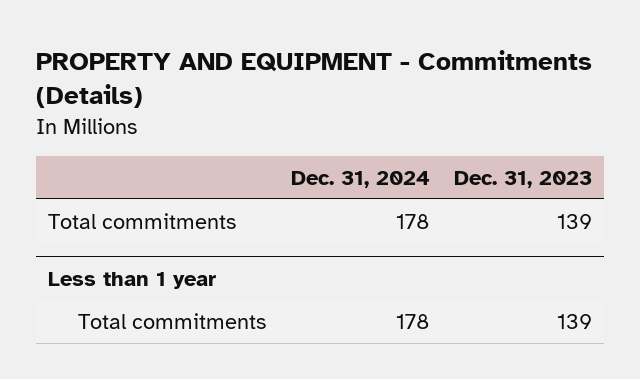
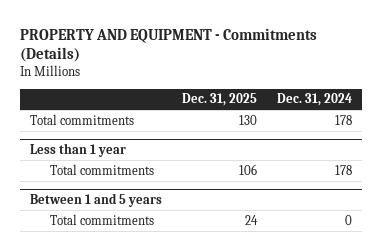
- | Dec. 31, 2024 | Dec. 31, 2023
+ | Dec. 31, 2025 | Dec. 31, 2024
+ Between 1 and 5 years
+ Total commitments | 24 | 0

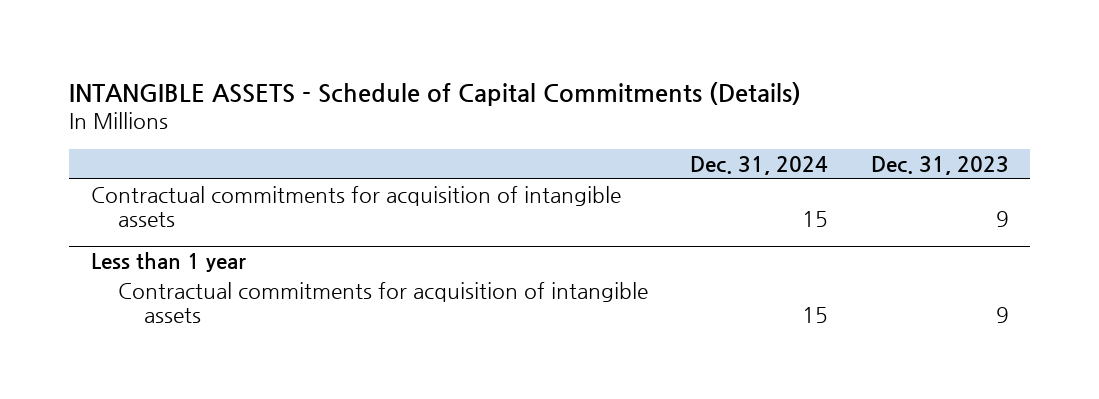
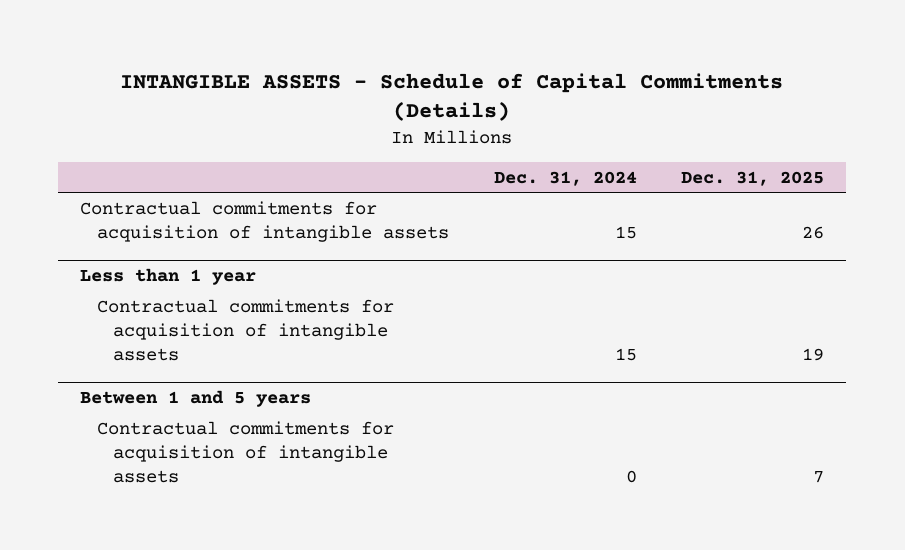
- | Dec. 31, 2024 | Dec. 31, 2023
+ | Dec. 31, 2024 | Dec. 31, 2025
+ Between 1 and 5 years
+ Contractual commitments for acquisition of intangible assets | 0 | 7

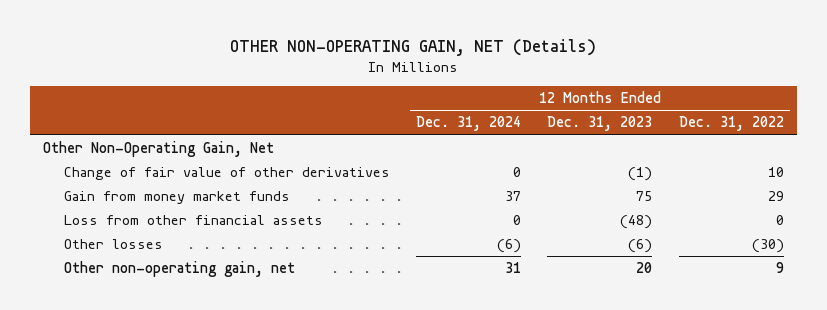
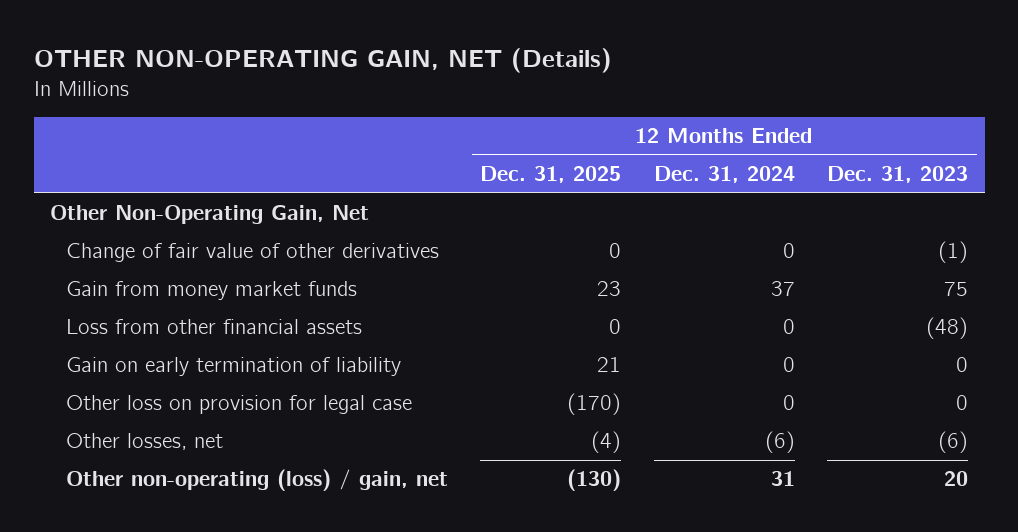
- | 12 Months Ended Dec. 31, 2024 | 12 Months Ended Dec. 31, 2023 | 12 Months Ended Dec. 31, 2022
+ | 12 Months Ended Dec. 31, 2025 | 12 Months Ended Dec. 31, 2024 | 12 Months Ended Dec. 31, 2023
- Other losses | (6) | (6) | (30)
- Other non-operating gain, net | 31 | 20 | 9
+ Gain on early termination of liability | 21 | 0 | 0
+ Other loss on provision for legal case | (170) | 0 | 0
+ Other losses, net | (4) | (6) | (6)
+ Other non-operating (loss) / gain, net | (130) | 31 | 20

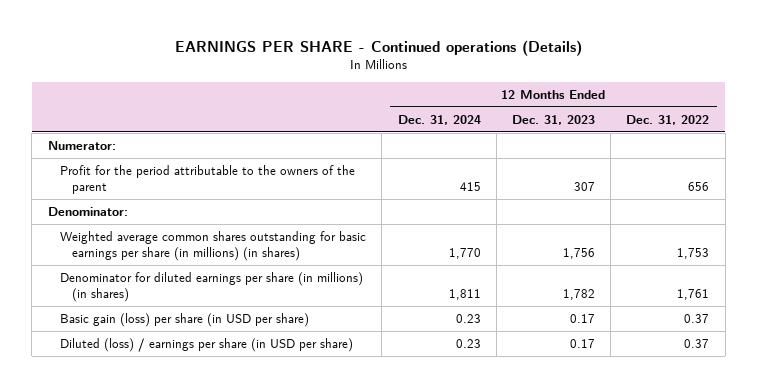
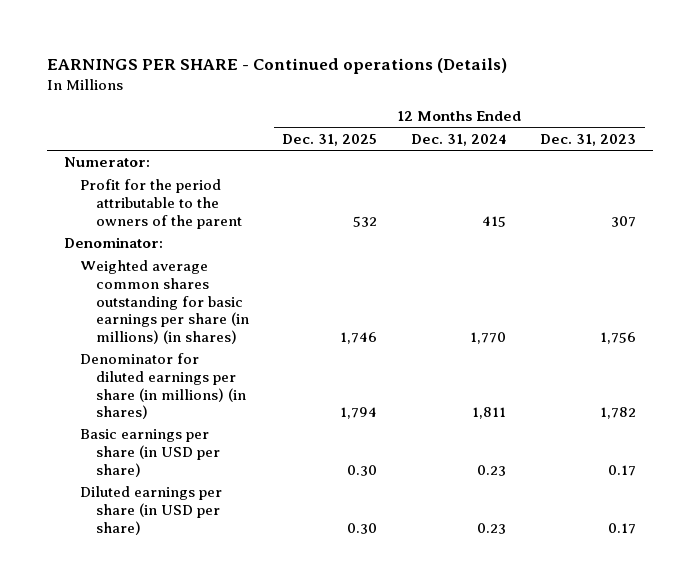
- | 12 Months Ended Dec. 31, 2024 | 12 Months Ended Dec. 31, 2023 | 12 Months Ended Dec. 31, 2022
+ | 12 Months Ended Dec. 31, 2025 | 12 Months Ended Dec. 31, 2024 | 12 Months Ended Dec. 31, 2023
- Basic gain (loss) per share (in USD per share) | 0.23 | 0.17 | 0.37
- Diluted (loss) / earnings per share (in USD per share) | 0.23 | 0.17 | 0.37
+ Basic earnings per share (in USD per share) | 0.30 | 0.23 | 0.17
+ Diluted earnings per share (in USD per share) | 0.30 | 0.23 | 0.17

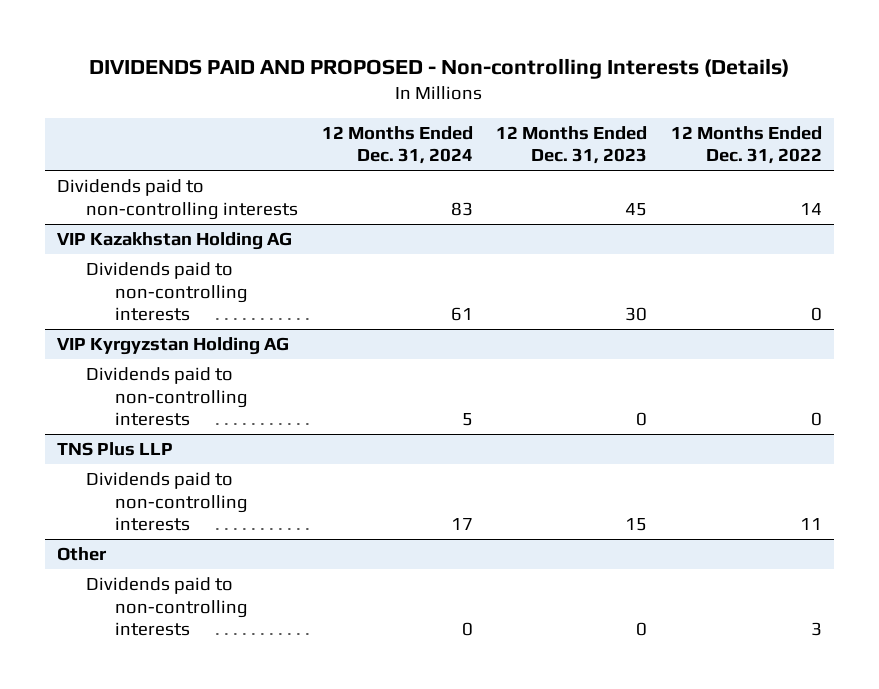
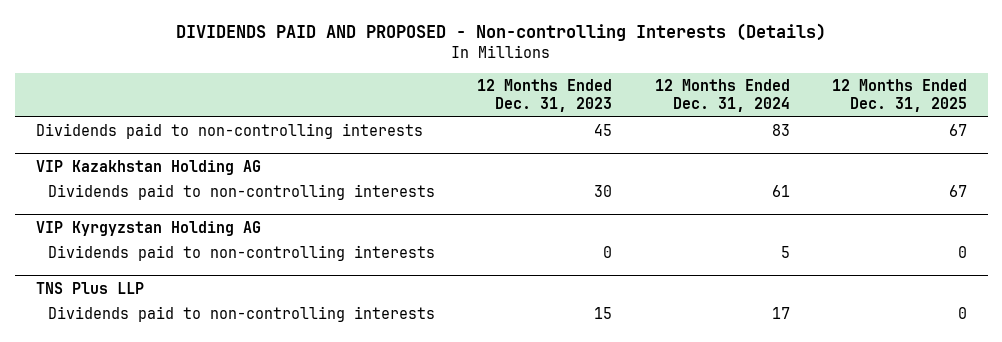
- | 12 Months Ended Dec. 31, 2024 | 12 Months Ended Dec. 31, 2023 | 12 Months Ended Dec. 31, 2022
+ | 12 Months Ended Dec. 31, 2023 | 12 Months Ended Dec. 31, 2024 | 12 Months Ended Dec. 31, 2025
- Other
- Dividends paid to non-controlling interests | 0 | 0 | 3

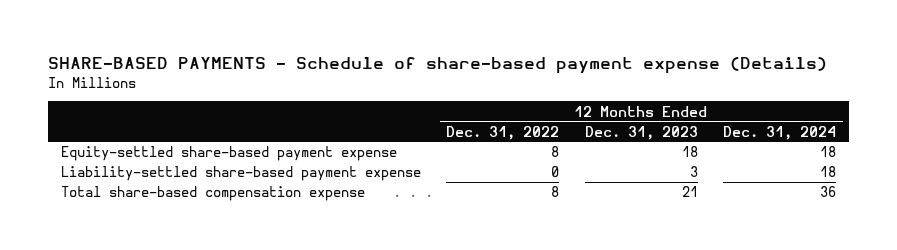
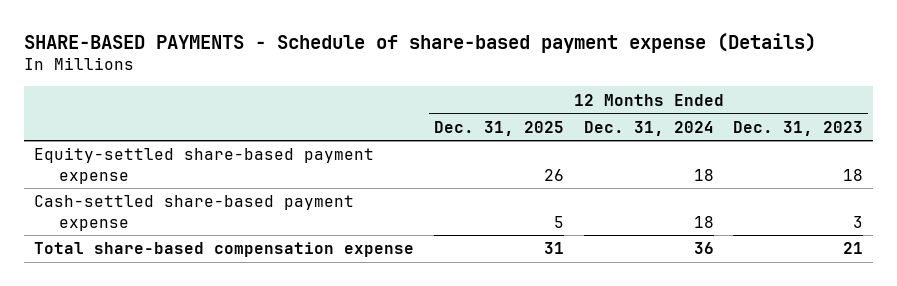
- | 12 Months Ended Dec. 31, 2022 | 12 Months Ended Dec. 31, 2023 | 12 Months Ended Dec. 31, 2024
+ | 12 Months Ended Dec. 31, 2025 | 12 Months Ended Dec. 31, 2024 | 12 Months Ended Dec. 31, 2023
- Liability-settled share-based payment expense | 0 | 3 | 18
+ Cash-settled share-based payment expense | 5 | 18 | 3

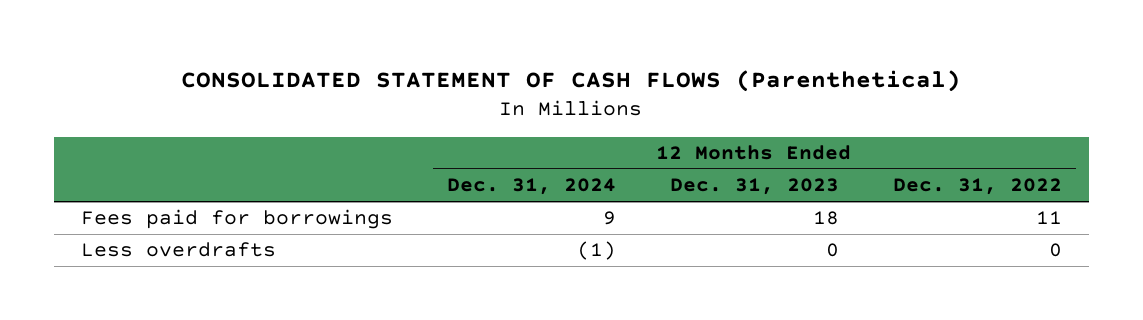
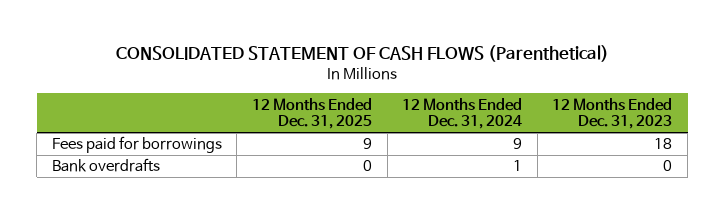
- | 12 Months Ended Dec. 31, 2024 | 12 Months Ended Dec. 31, 2023 | 12 Months Ended Dec. 31, 2022
+ | 12 Months Ended Dec. 31, 2025 | 12 Months Ended Dec. 31, 2024 | 12 Months Ended Dec. 31, 2023
- Less overdrafts | (1) | 0 | 0
+ Bank overdrafts | 0 | 1 | 0

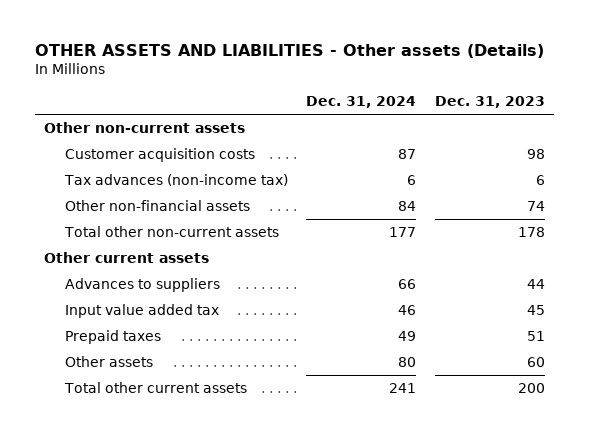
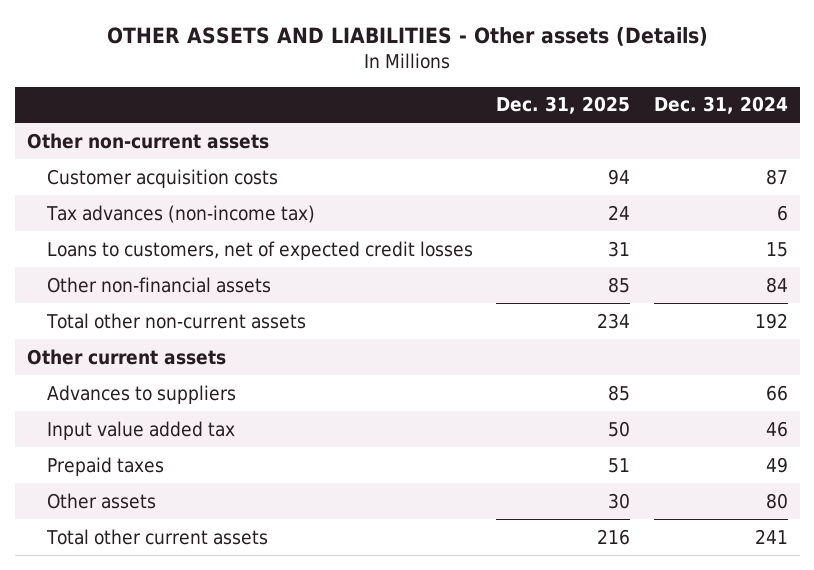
- | Dec. 31, 2024 | Dec. 31, 2023
+ | Dec. 31, 2025 | Dec. 31, 2024
+ Loans to customers, net of expected credit losses | 31 | 15
- Total other non-current assets | 177 | 178
+ Total other non-current assets | 234 | 192

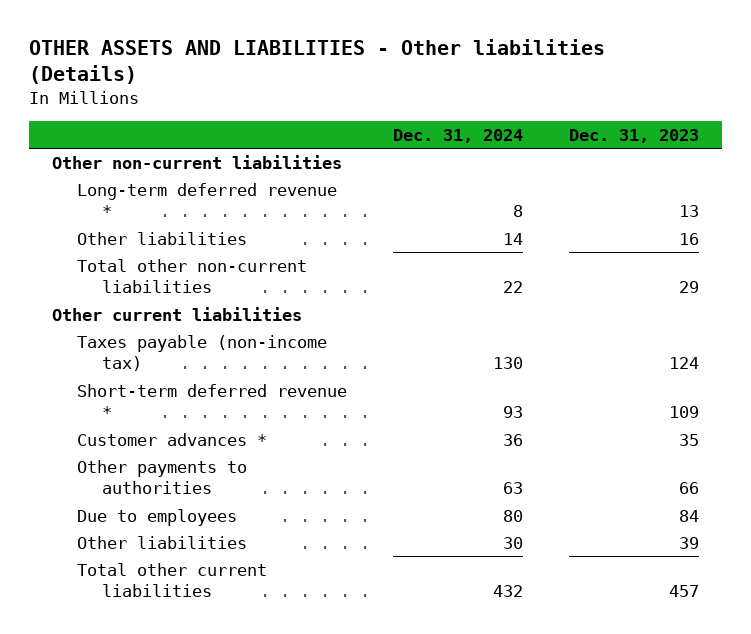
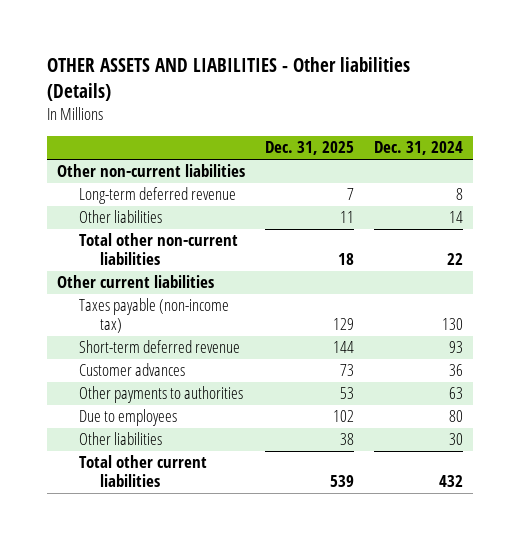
- | Dec. 31, 2024 | Dec. 31, 2023
+ | Dec. 31, 2025 | Dec. 31, 2024
- Long-term deferred revenue * | 8 | 13
+ Long-term deferred revenue | 7 | 8
- Short-term deferred revenue * | 93 | 109
- Customer advances * | 36 | 35
+ Short-term deferred revenue | 144 | 93
+ Customer advances | 73 | 36

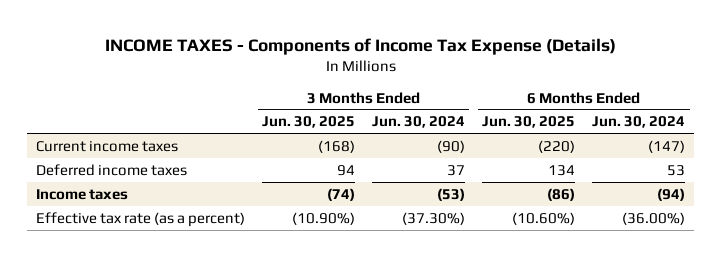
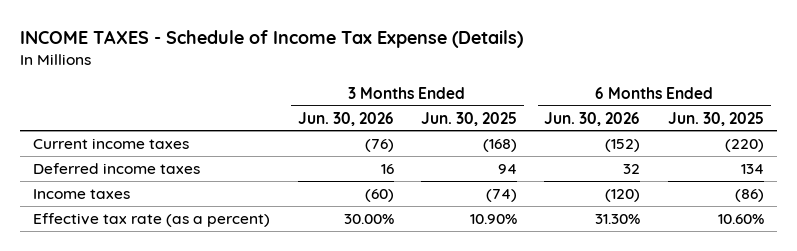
- INCOME TAXES - Components of Income Tax Expense (Details)
+ INCOME TAXES - Schedule of Income Tax Expense (Details)
- | 3 Months Ended Jun. 30, 2025 | 3 Months Ended Jun. 30, 2024 | 6 Months Ended Jun. 30, 2025 | 6 Months Ended Jun. 30, 2024
+ | 3 Months Ended Jun. 30, 2026 | 3 Months Ended Jun. 30, 2025 | 6 Months Ended Jun. 30, 2026 | 6 Months Ended Jun. 30, 2025
- Effective tax rate (as a percent) | (10.90%) | (37.30%) | (10.60%) | (36.00%)
+ Effective tax rate (as a percent) | 30.00% | 10.90% | 31.30% | 10.60%

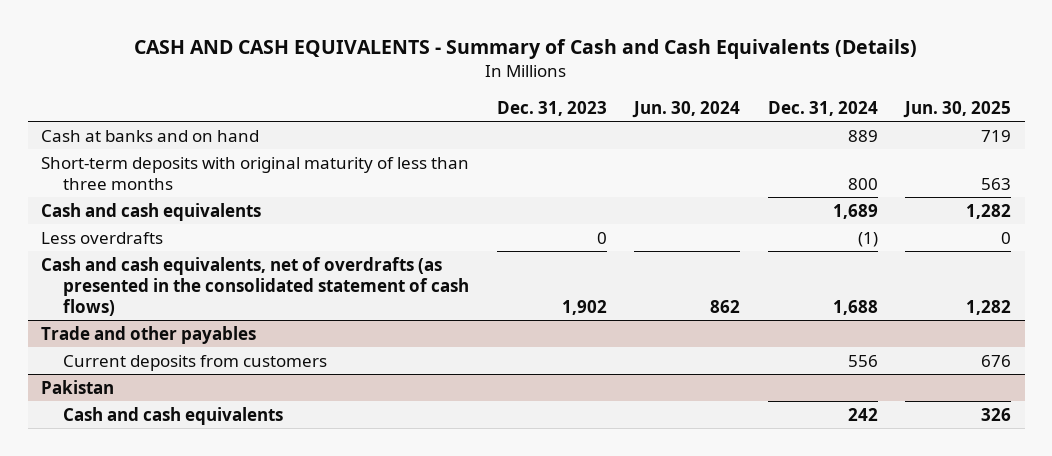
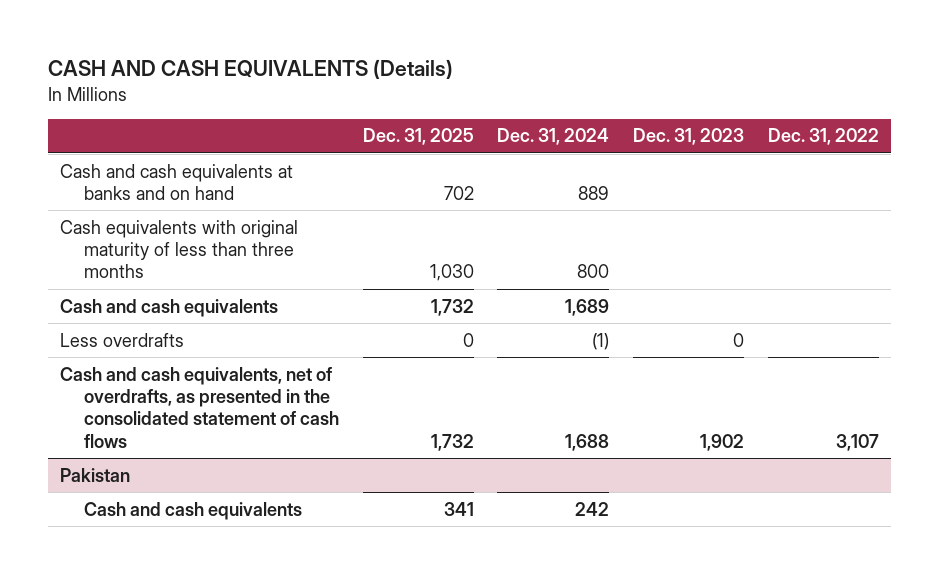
- CASH AND CASH EQUIVALENTS - Summary of Cash and Cash Equivalents (Details)
+ CASH AND CASH EQUIVALENTS (Details)
- | Dec. 31, 2023 | Jun. 30, 2024 | Dec. 31, 2024 | Jun. 30, 2025
+ | Dec. 31, 2025 | Dec. 31, 2024 | Dec. 31, 2023 | Dec. 31, 2022
- Cash at banks and on hand | | | 889 | 719
- Short-term deposits with original maturity of less than three months | | | 800 | 563
+ Cash and cash equivalents at banks and on hand | 702 | 889 | |
+ Cash equivalents with original maturity of less than three months | 1,030 | 800 | |
- Cash and cash equivalents, net of overdrafts (as presented in the consolidated statement of cash flows) | 1,902 | 862 | 1,688 | 1,282
- Trade and other payables
- Current deposits from customers | | | 556 | 676
+ Cash and cash equivalents, net of overdrafts, as presented in the consolidated statement of cash flows | 1,732 | 1,688 | 1,902 | 3,107

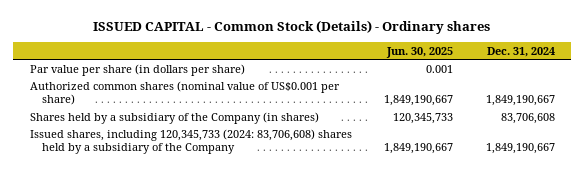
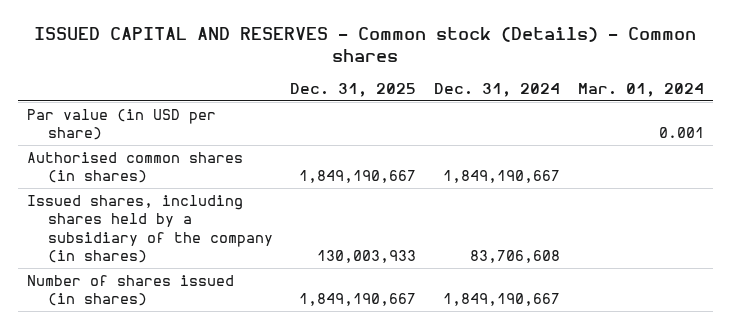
- ISSUED CAPITAL - Common Stock (Details) - Ordinary shares
+ ISSUED CAPITAL AND RESERVES - Common stock (Details) - Common shares
- | Jun. 30, 2025 | Dec. 31, 2024
+ | Dec. 31, 2025 | Dec. 31, 2024 | Mar. 01, 2024
- Par value per share (in dollars per share) | 0.001 |
- Authorized common shares (nominal value of US$0.001 per share) | 1,849,190,667 | 1,849,190,667
- Shares held by a subsidiary of the Company (in shares) | 120,345,733 | 83,706,608
- Issued shares, including 120,345,733 (2024: 83,706,608) shares held by a subsidiary of the Company | 1,849,190,667 | 1,849,190,667
+ Par value (in USD per share) | | | 0.001
+ Authorised common shares (in shares) | 1,849,190,667 | 1,849,190,667 |
+ Issued shares, including shares held by a subsidiary of the company (in shares) | 130,003,933 | 83,706,608 |
+ Number of shares issued (in shares) | 1,849,190,667 | 1,849,190,667 |

